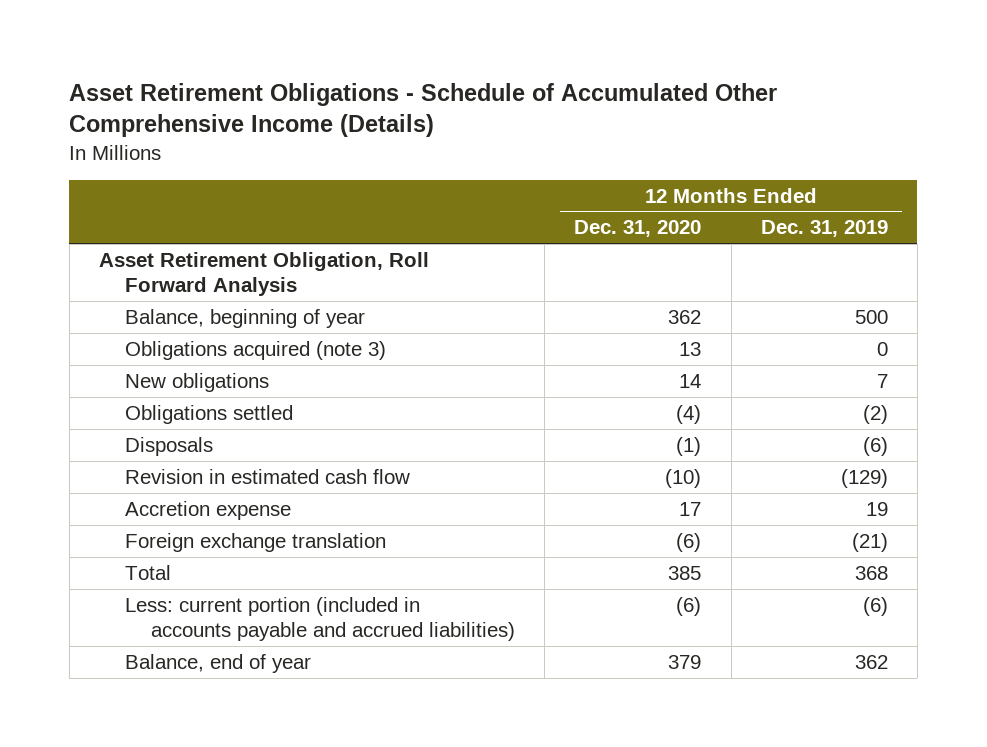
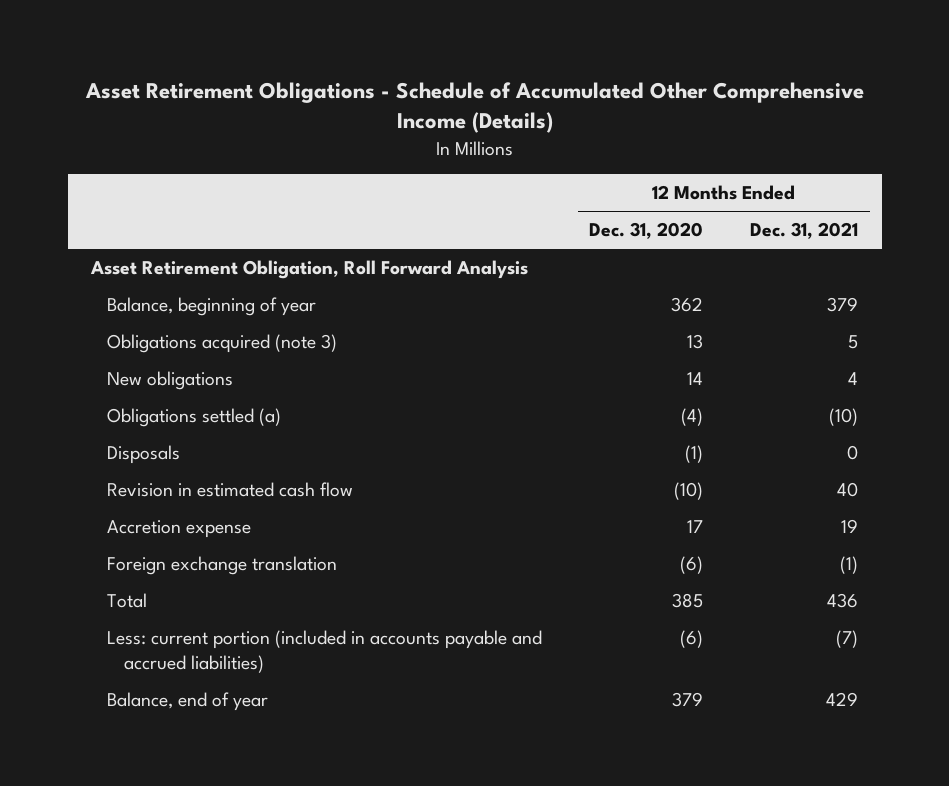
- | 12 Months Ended Dec. 31, 2020 | 12 Months Ended Dec. 31, 2019
+ | 12 Months Ended Dec. 31, 2020 | 12 Months Ended Dec. 31, 2021
- Obligations settled | (4) | (2)
+ Obligations settled (a) | (4) | (10)

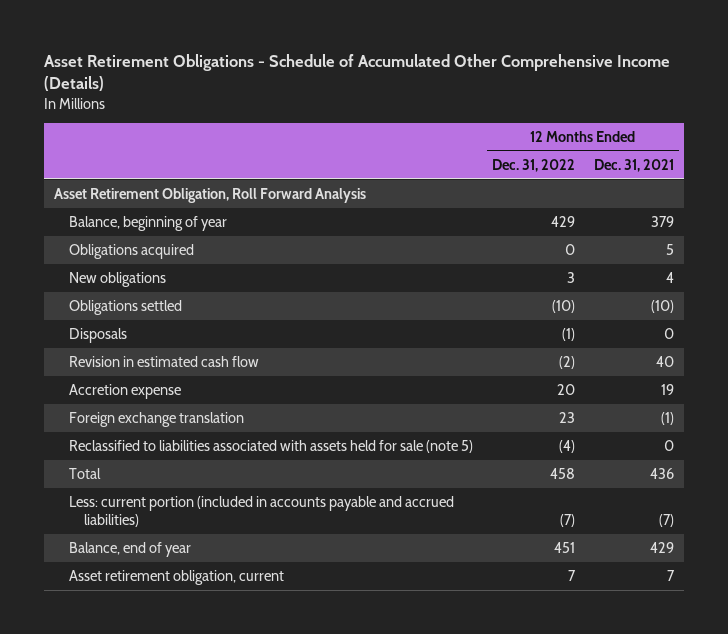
- | 12 Months Ended Dec. 31, 2020 | 12 Months Ended Dec. 31, 2021
+ | 12 Months Ended Dec. 31, 2022 | 12 Months Ended Dec. 31, 2021
- Obligations acquired (note 3) | 13 | 5
+ Obligations acquired | 0 | 5
- Obligations settled (a) | (4) | (10)
+ Obligations settled | (10) | (10)
+ Reclassified to liabilities associated with assets held for sale (note 5) | (4) | 0
+ Asset retirement obligation, current | 7 | 7

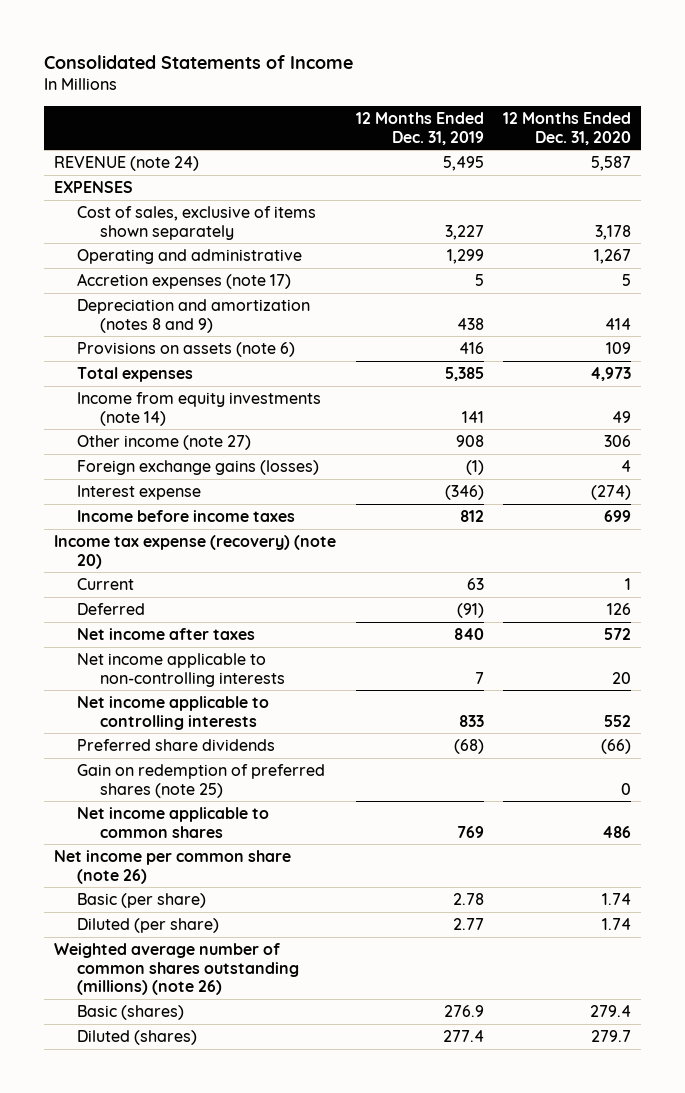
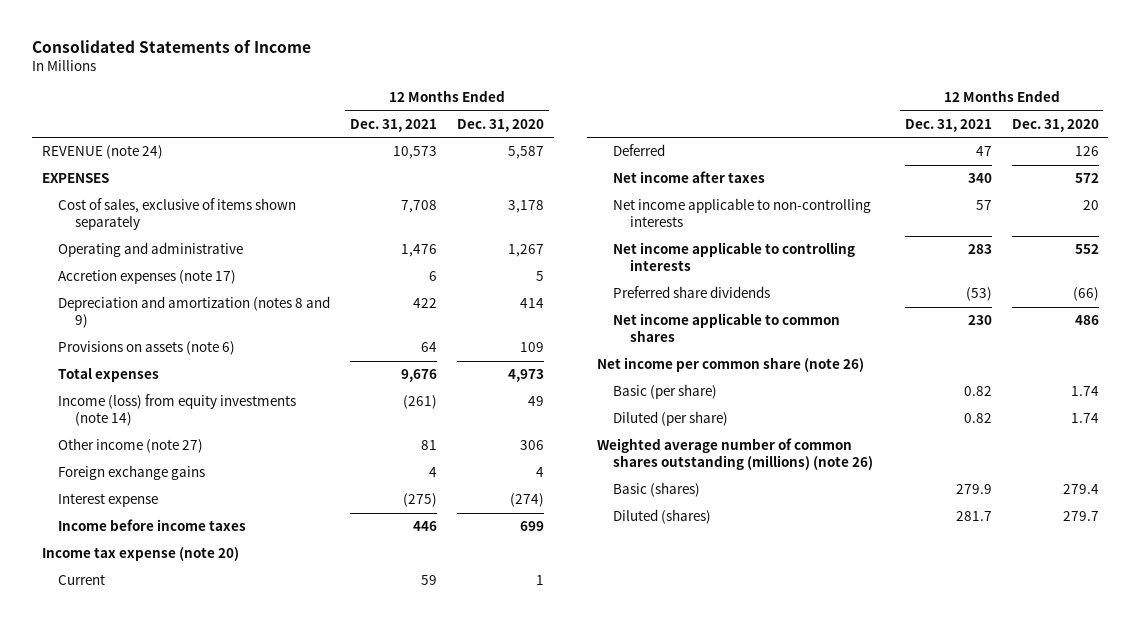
- | 12 Months Ended Dec. 31, 2019 | 12 Months Ended Dec. 31, 2020
+ | 12 Months Ended Dec. 31, 2021 | 12 Months Ended Dec. 31, 2020
- Income from equity investments (note 14) | 141 | 49
+ Income (loss) from equity investments (note 14) | (261) | 49
- Foreign exchange gains (losses) | (1) | 4
+ Foreign exchange gains | 4 | 4
- Income tax expense (recovery) (note 20)
+ Income tax expense (note 20)
- Gain on redemption of preferred shares (note 25) | | 0

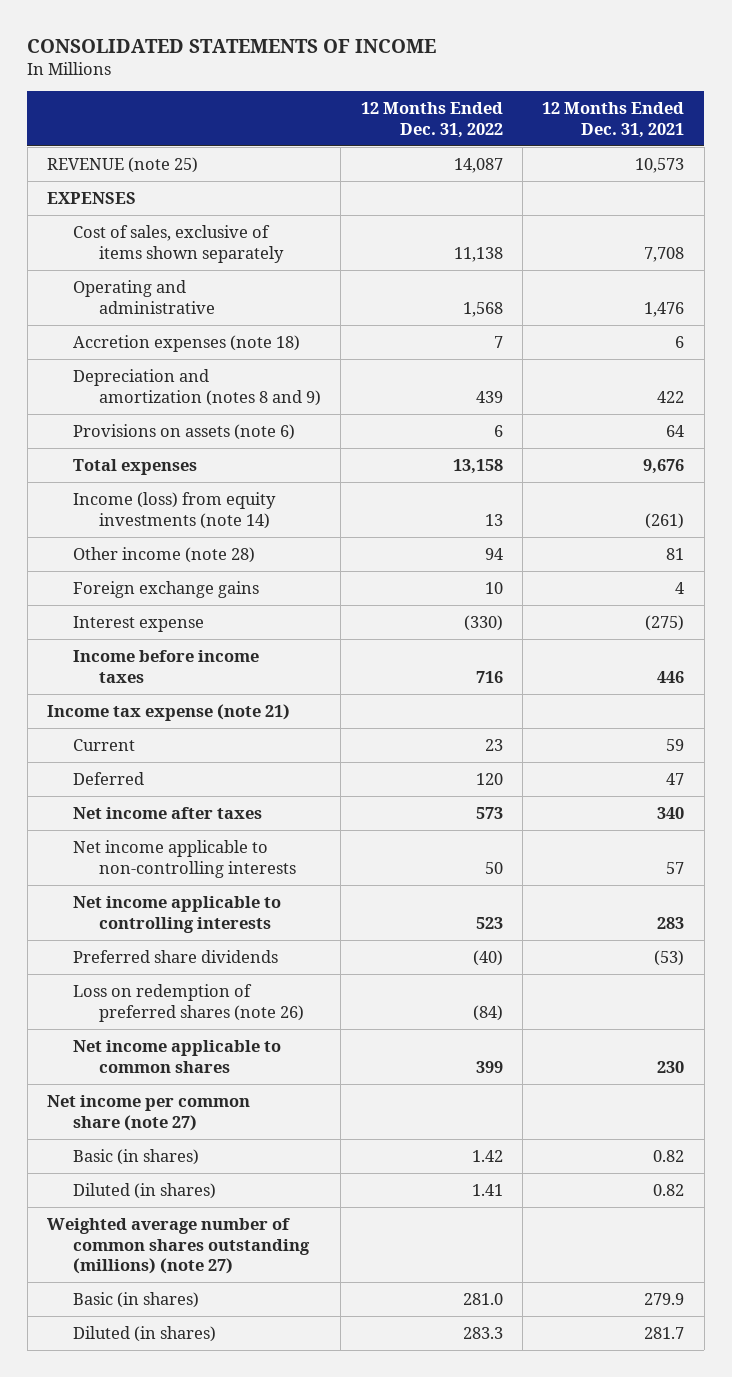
- Consolidated Statements of Income
+ CONSOLIDATED STATEMENTS OF INCOME
- | 12 Months Ended Dec. 31, 2021 | 12 Months Ended Dec. 31, 2020
+ | 12 Months Ended Dec. 31, 2022 | 12 Months Ended Dec. 31, 2021
- REVENUE (note 24) | 10,573 | 5,587
+ REVENUE (note 25) | 14,087 | 10,573
- Accretion expenses (note 17) | 6 | 5
+ Accretion expenses (note 18) | 7 | 6
- Other income (note 27) | 81 | 306
+ Other income (note 28) | 94 | 81
- Income tax expense (note 20)
+ Income tax expense (note 21)
+ Loss on redemption of preferred shares (note 26) | (84) |
- Net income per common share (note 26)
- Basic (per share) | 0.82 | 1.74
- Diluted (per share) | 0.82 | 1.74
- Weighted average number of common shares outstanding (millions) (note 26)
- Basic (shares) | 279.9 | 279.4
- Diluted (shares) | 281.7 | 279.7
+ Net income per common share (note 27)
+ Basic (in shares) | 1.42 | 0.82
+ Diluted (in shares) | 1.41 | 0.82
+ Weighted average number of common shares outstanding (millions) (note 27)
+ Basic (in shares) | 281.0 | 279.9
+ Diluted (in shares) | 283.3 | 281.7

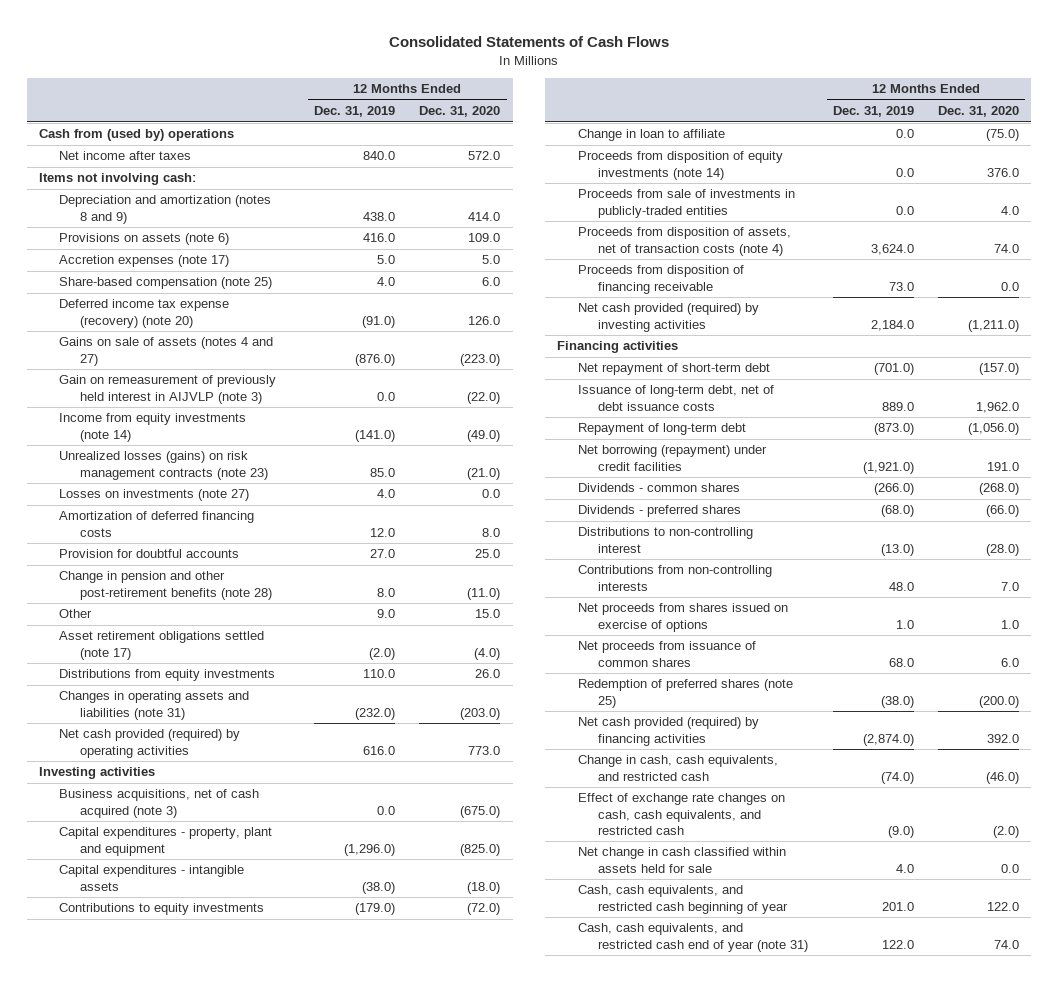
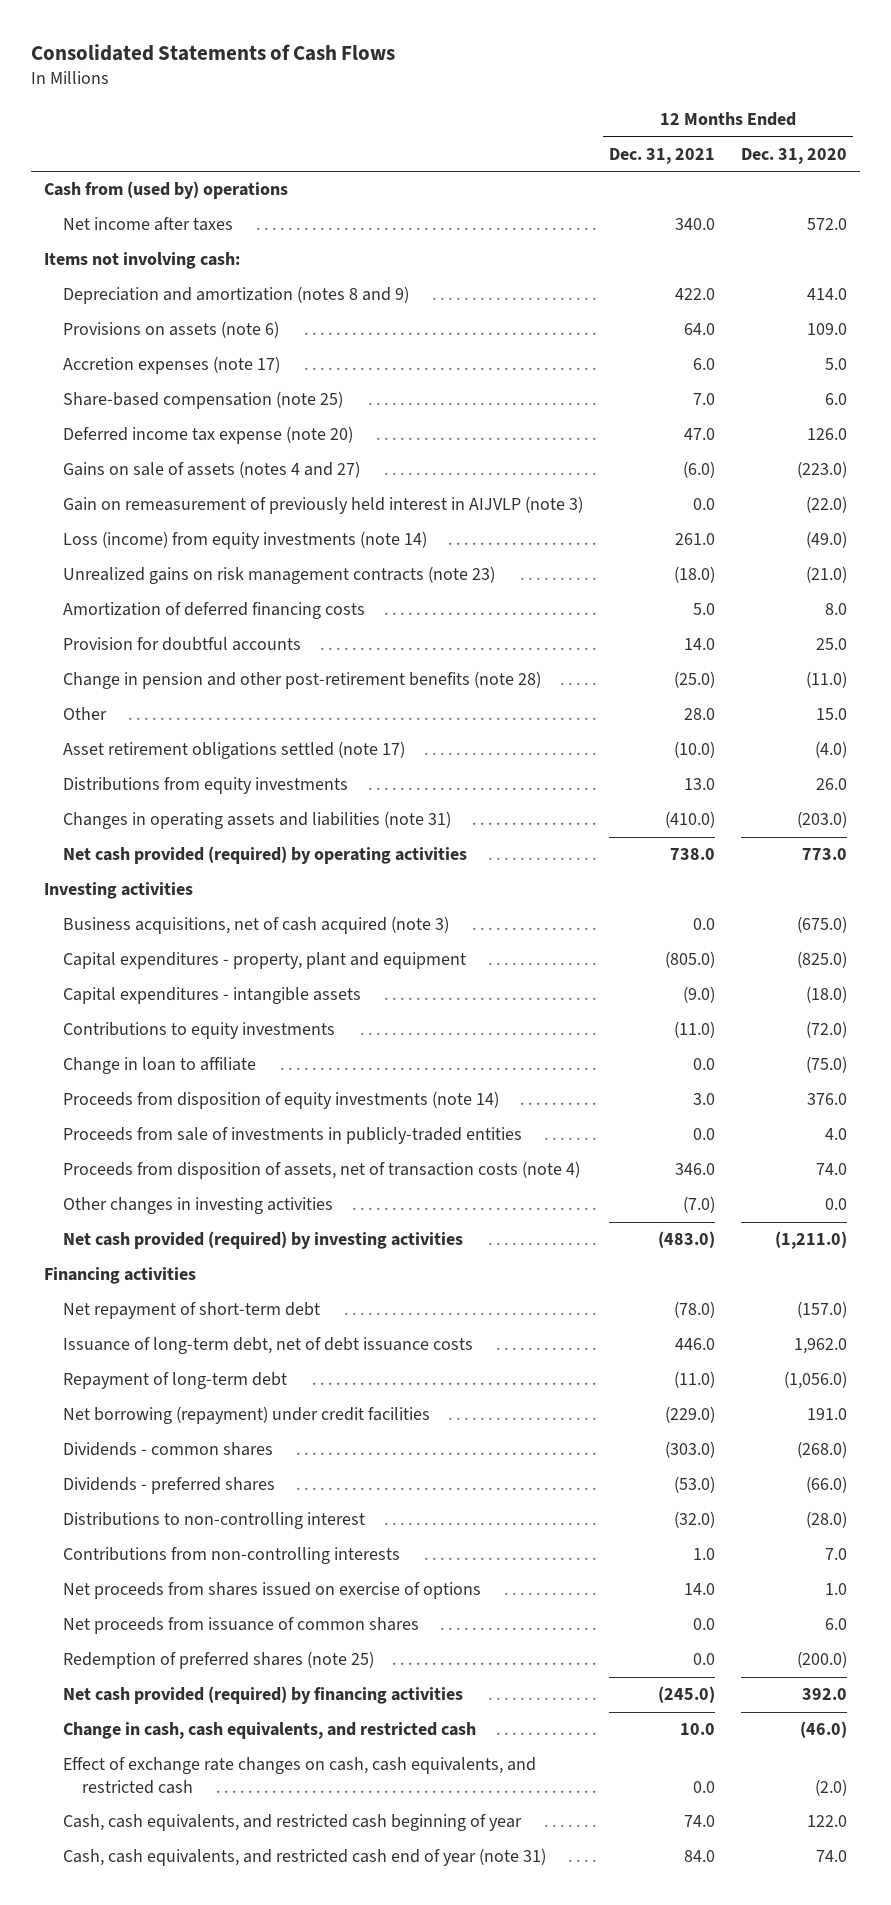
- | 12 Months Ended Dec. 31, 2019 | 12 Months Ended Dec. 31, 2020
+ | 12 Months Ended Dec. 31, 2021 | 12 Months Ended Dec. 31, 2020
- Deferred income tax expense (recovery) (note 20) | (91.0) | 126.0
+ Deferred income tax expense (note 20) | 47.0 | 126.0
- Income from equity investments (note 14) | (141.0) | (49.0)
- Unrealized losses (gains) on risk management contracts (note 23) | 85.0 | (21.0)
- Losses on investments (note 27) | 4.0 | 0.0
+ Loss (income) from equity investments (note 14) | 261.0 | (49.0)
+ Unrealized gains on risk management contracts (note 23) | (18.0) | (21.0)
- Proceeds from disposition of financing receivable | 73.0 | 0.0
+ Other changes in investing activities | (7.0) | 0.0
- Net change in cash classified within assets held for sale | 4.0 | 0.0

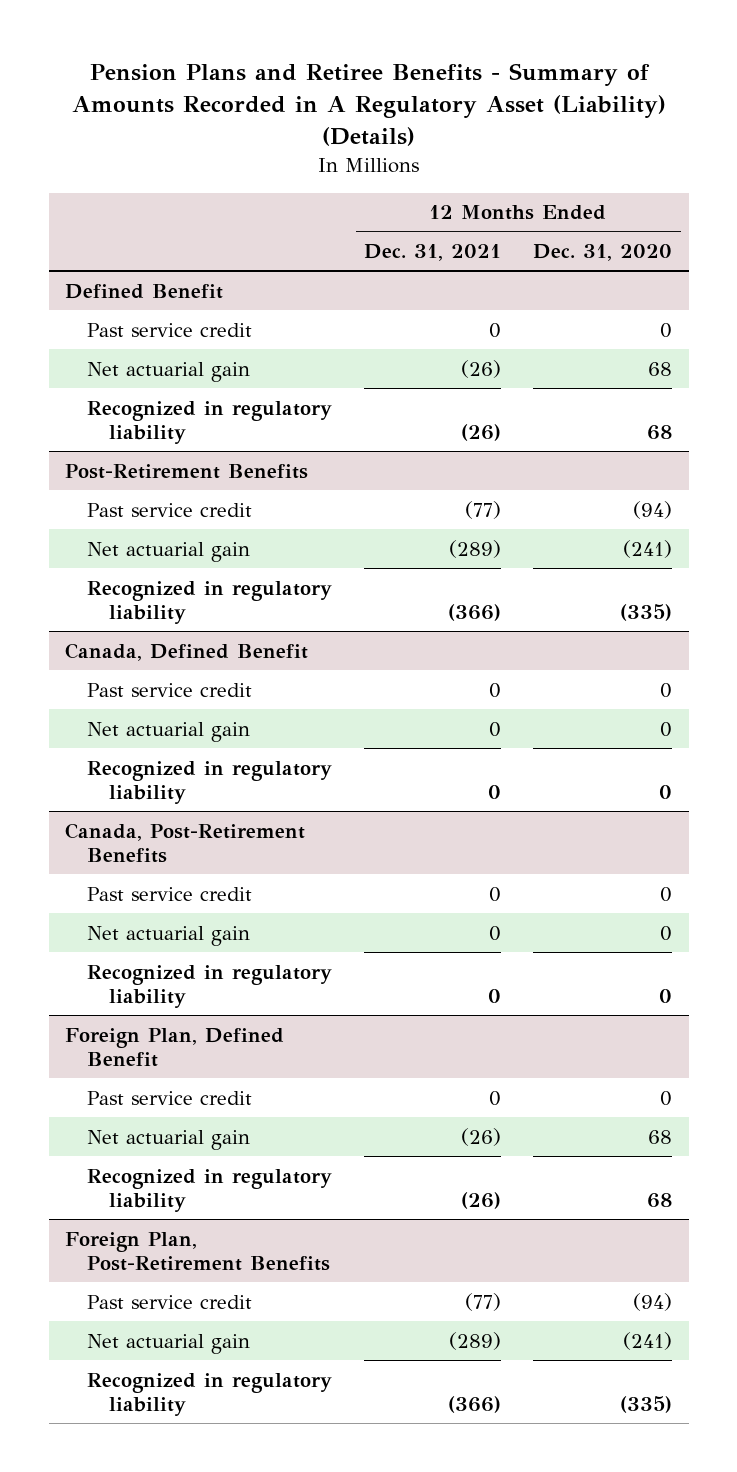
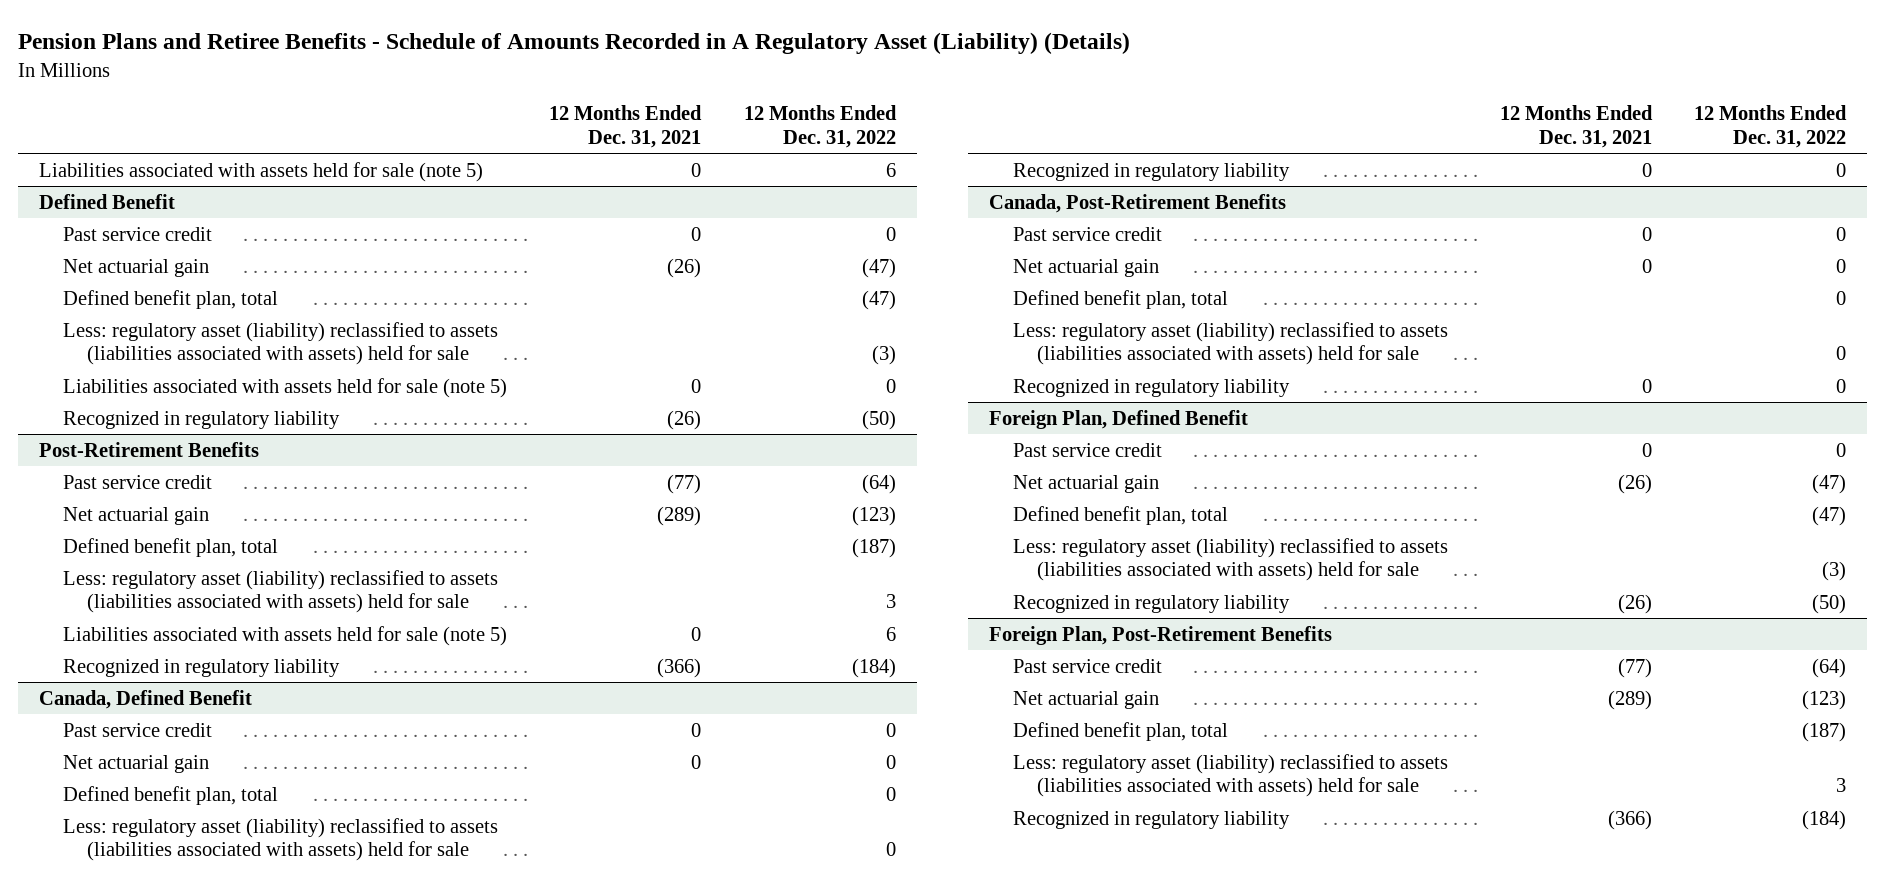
- Pension Plans and Retiree Benefits - Summary of Amounts Recorded in A Regulatory Asset (Liability) (Details)
+ Pension Plans and Retiree Benefits - Schedule of Amounts Recorded in A Regulatory Asset (Liability) (Details)
- | 12 Months Ended Dec. 31, 2021 | 12 Months Ended Dec. 31, 2020
+ | 12 Months Ended Dec. 31, 2021 | 12 Months Ended Dec. 31, 2022
+ Liabilities associated with assets held for sale (note 5) | 0 | 6
@ Defined Benefit
+ Defined benefit plan, total | | (47)
+ Less: regulatory asset (liability) reclassified to assets (liabilities associated with assets) held for sale | | (3)
+ Liabilities associated with assets held for sale (note 5) | 0 | 0
@ Post-Retirement Benefits
+ Defined benefit plan, total | | (187)
+ Less: regulatory asset (liability) reclassified to assets (liabilities associated with assets) held for sale | | 3
+ Liabilities associated with assets held for sale (note 5) | 0 | 6
@ Canada, Defined Benefit
+ Defined benefit plan, total | | 0
+ Less: regulatory asset (liability) reclassified to assets (liabilities associated with assets) held for sale | | 0
@ Canada, Post-Retirement Benefits
+ Defined benefit plan, total | | 0
+ Less: regulatory asset (liability) reclassified to assets (liabilities associated with assets) held for sale | | 0
@ Foreign Plan, Defined Benefit
+ Defined benefit plan, total | | (47)
+ Less: regulatory asset (liability) reclassified to assets (liabilities associated with assets) held for sale | | (3)
@ Foreign Plan, Post-Retirement Benefits
+ Defined benefit plan, total | | (187)
+ Less: regulatory asset (liability) reclassified to assets (liabilities associated with assets) held for sale | | 3

